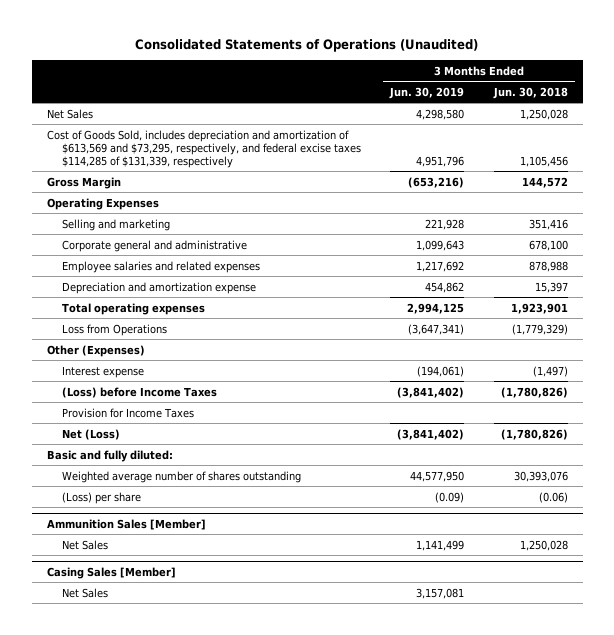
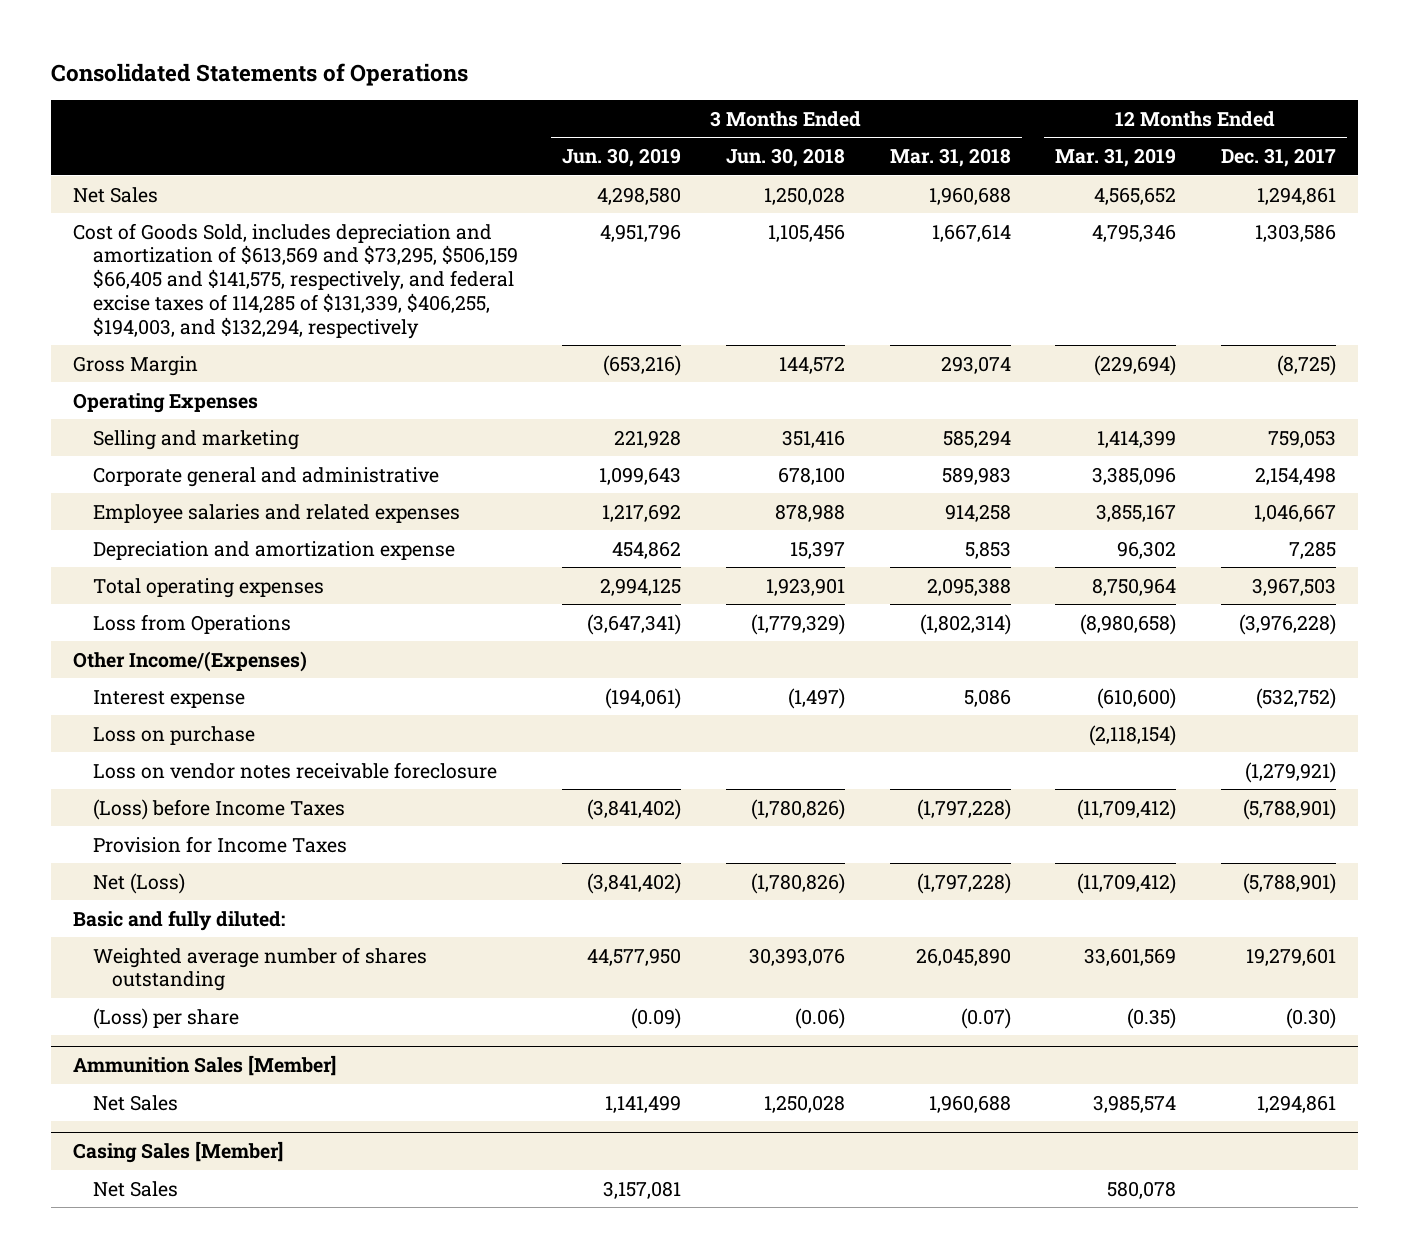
- Consolidated Statements of Operations (Unaudited)
+ Consolidated Statements of Operations
- | 3 Months Ended Jun. 30, 2019 | 3 Months Ended Jun. 30, 2018
+ | 3 Months Ended Jun. 30, 2019 | 3 Months Ended Jun. 30, 2018 | 3 Months Ended Mar. 31, 2018 | 12 Months Ended Mar. 31, 2019 | 12 Months Ended Dec. 31, 2017
- Cost of Goods Sold, includes depreciation and amortization of $613,569 and $73,295, respectively, and federal excise taxes $114,285 of $131,339, respectively | 4,951,796 | 1,105,456
+ Cost of Goods Sold, includes depreciation and amortization of $613,569 and $73,295, $506,159 $66,405 and $141,575, respectively, and federal excise taxes of 114,285 of $131,339, $406,255, $194,003, and $132,294, respectively | 4,951,796 | 1,105,456 | 1,667,614 | 4,795,346 | 1,303,586
- Other (Expenses)
+ Other Income/(Expenses)
+ Loss on purchase | | | | (2,118,154) |
+ Loss on vendor notes receivable foreclosure | | | | | (1,279,921)

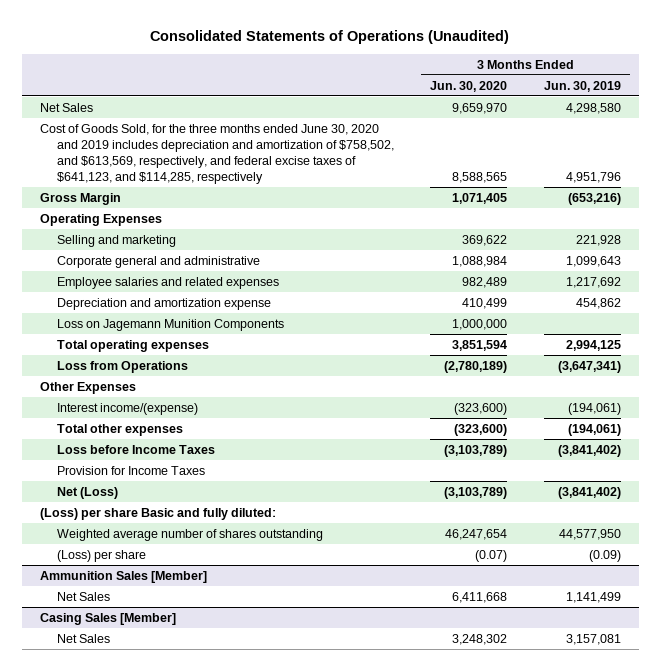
- Consolidated Statements of Operations
+ Consolidated Statements of Operations (Unaudited)
- | 3 Months Ended Jun. 30, 2019 | 3 Months Ended Jun. 30, 2018 | 3 Months Ended Mar. 31, 2018 | 12 Months Ended Mar. 31, 2019 | 12 Months Ended Dec. 31, 2017
+ | 3 Months Ended Jun. 30, 2020 | 3 Months Ended Jun. 30, 2019
- Cost of Goods Sold, includes depreciation and amortization of $613,569 and $73,295, $506,159 $66,405 and $141,575, respectively, and federal excise taxes of 114,285 of $131,339, $406,255, $194,003, and $132,294, respectively | 4,951,796 | 1,105,456 | 1,667,614 | 4,795,346 | 1,303,586
+ Cost of Goods Sold, for the three months ended June 30, 2020 and 2019 includes depreciation and amortization of $758,502, and $613,569, respectively, and federal excise taxes of $641,123, and $114,285, respectively | 8,588,565 | 4,951,796
+ Loss on Jagemann Munition Components | 1,000,000 |
- Other Income/(Expenses)
- Interest expense | (194,061) | (1,497) | 5,086 | (610,600) | (532,752)
- Loss on purchase | | | | (2,118,154) |
- Loss on vendor notes receivable foreclosure | | | | | (1,279,921)
- (Loss) before Income Taxes | (3,841,402) | (1,780,826) | (1,797,228) | (11,709,412) | (5,788,901)
+ Other Expenses
+ Interest income/(expense) | (323,600) | (194,061)
+ Total other expenses | (323,600) | (194,061)
+ Loss before Income Taxes | (3,103,789) | (3,841,402)
- Basic and fully diluted:
+ (Loss) per share Basic and fully diluted:

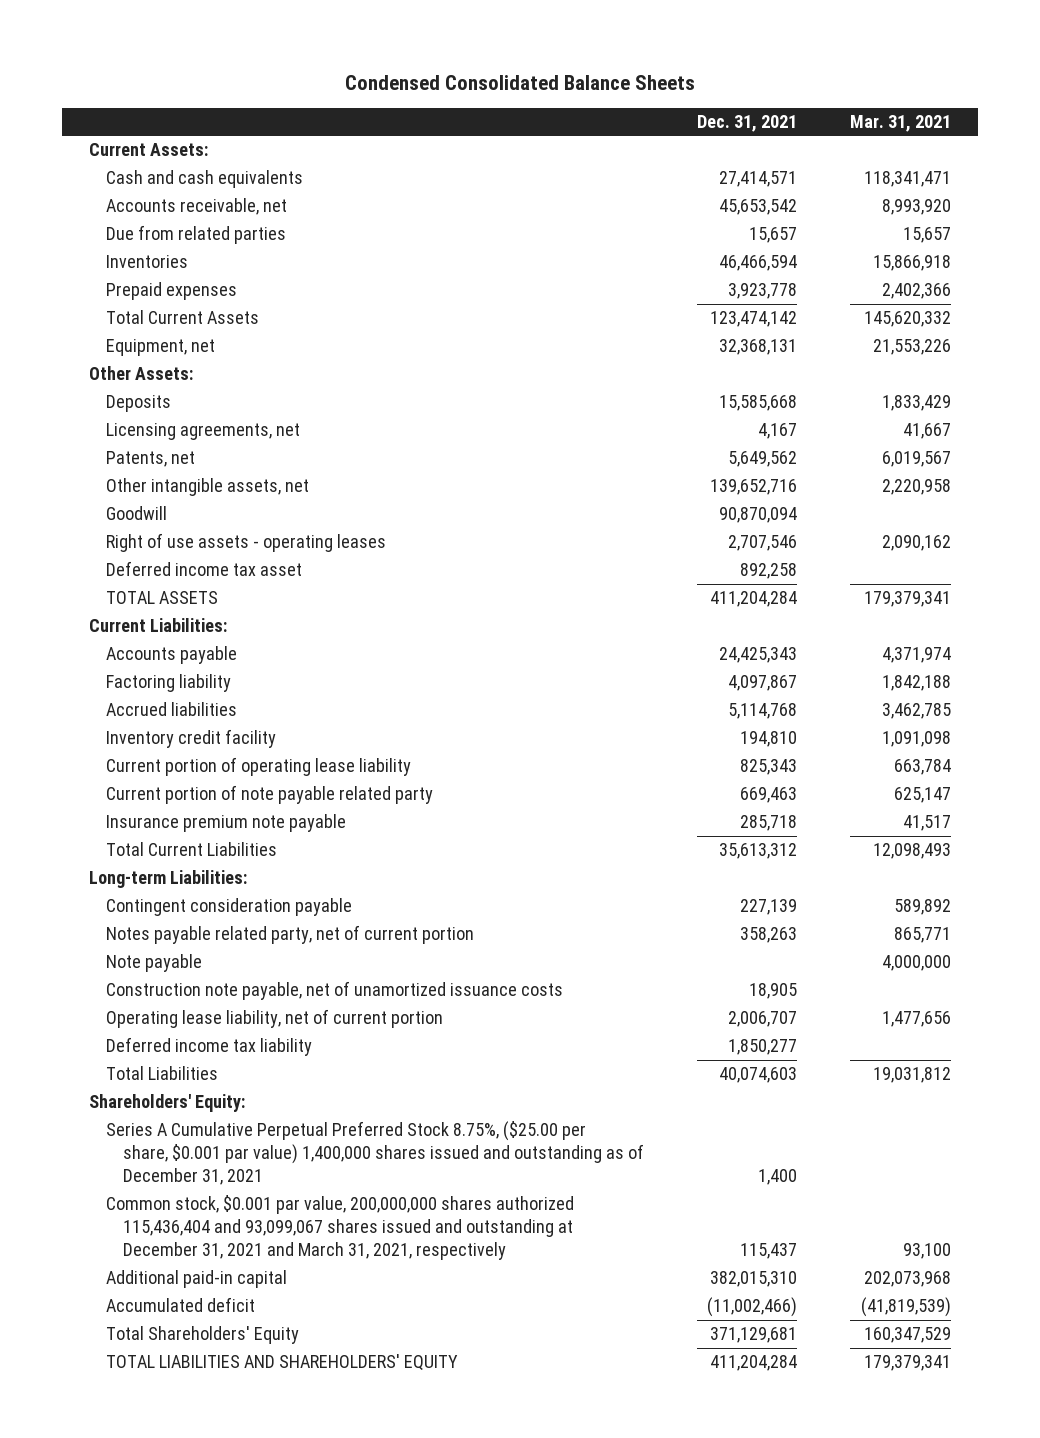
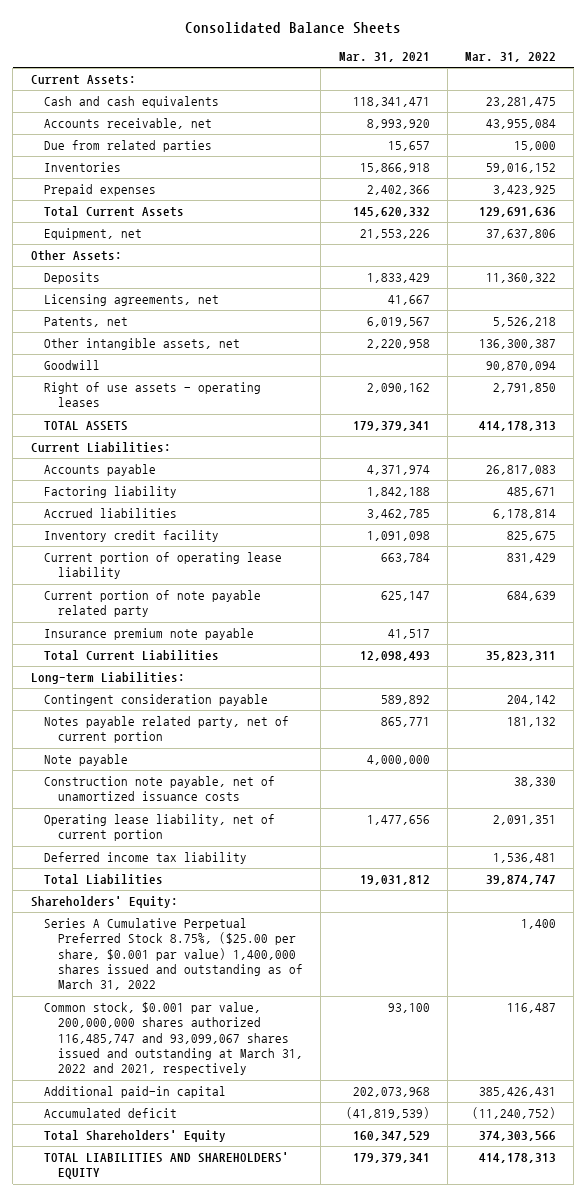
- Condensed Consolidated Balance Sheets
+ Consolidated Balance Sheets
- | Dec. 31, 2021 | Mar. 31, 2021
+ | Mar. 31, 2021 | Mar. 31, 2022
- Deferred income tax asset | 892,258 |
- Series A Cumulative Perpetual Preferred Stock 8.75%, ($25.00 per share, $0.001 par value) 1,400,000 shares issued and outstanding as of December 31, 2021 | 1,400 |
- Common stock, $0.001 par value, 200,000,000 shares authorized 115,436,404 and 93,099,067 shares issued and outstanding at December 31, 2021 and March 31, 2021, respectively | 115,437 | 93,100
+ Series A Cumulative Perpetual Preferred Stock 8.75%, ($25.00 per share, $0.001 par value) 1,400,000 shares issued and outstanding as of March 31, 2022 | | 1,400
+ Common stock, $0.001 par value, 200,000,000 shares authorized 116,485,747 and 93,099,067 shares issued and outstanding at March 31, 2022 and 2021, respectively | 93,100 | 116,487

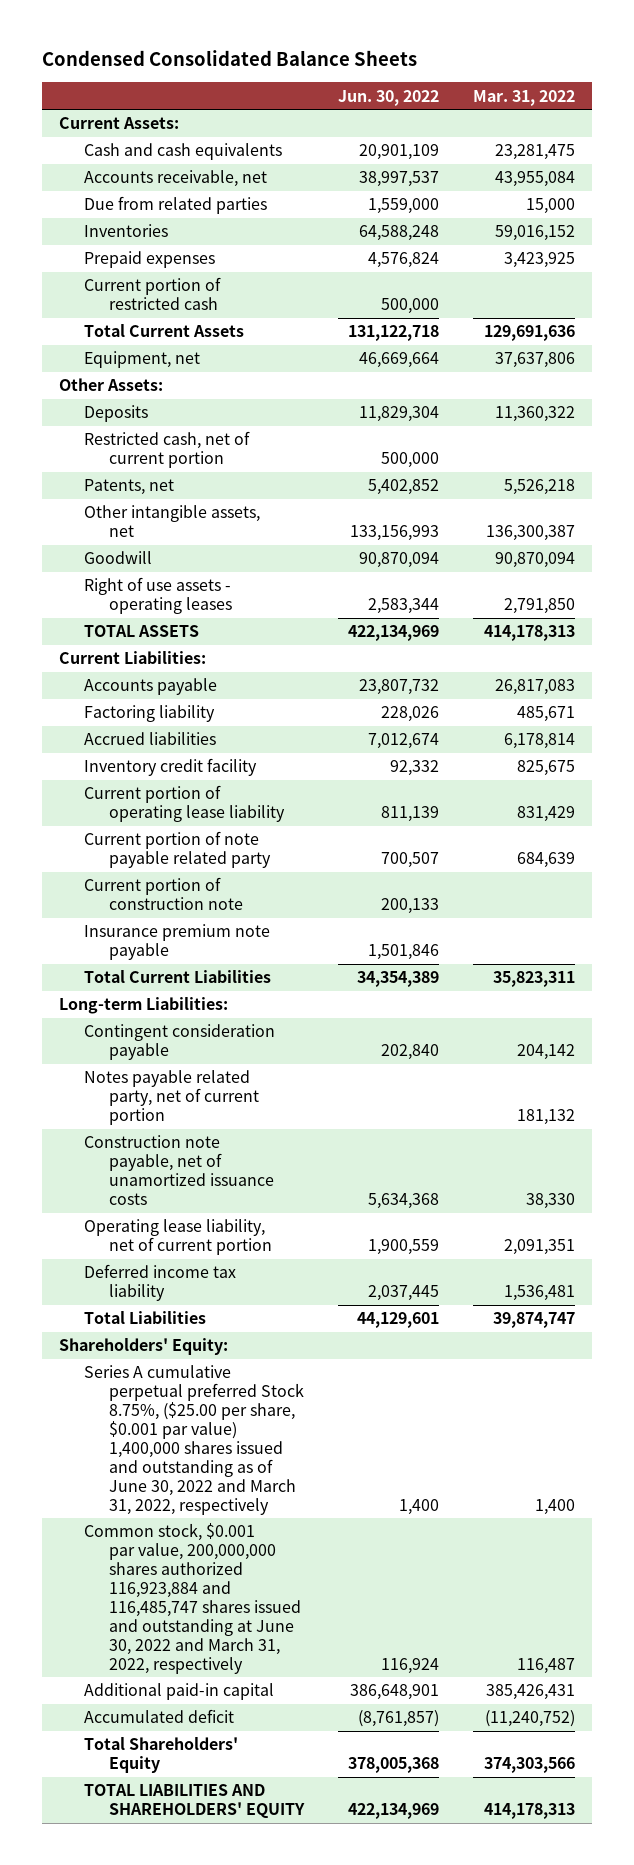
- Consolidated Balance Sheets
+ Condensed Consolidated Balance Sheets
- | Mar. 31, 2021 | Mar. 31, 2022
+ | Jun. 30, 2022 | Mar. 31, 2022
+ Current portion of restricted cash | 500,000 |
- Licensing agreements, net | 41,667 |
+ Restricted cash, net of current portion | 500,000 |
+ Current portion of construction note | 200,133 |
- Note payable | 4,000,000 |
- Series A Cumulative Perpetual Preferred Stock 8.75%, ($25.00 per share, $0.001 par value) 1,400,000 shares issued and outstanding as of March 31, 2022 | | 1,400
- Common stock, $0.001 par value, 200,000,000 shares authorized 116,485,747 and 93,099,067 shares issued and outstanding at March 31, 2022 and 2021, respectively | 93,100 | 116,487
+ Series A cumulative perpetual preferred Stock 8.75%, ($25.00 per share, $0.001 par value) 1,400,000 shares issued and outstanding as of June 30, 2022 and March 31, 2022, respectively | 1,400 | 1,400
+ Common stock, $0.001 par value, 200,000,000 shares authorized 116,923,884 and 116,485,747 shares issued and outstanding at June 30, 2022 and March 31, 2022, respectively | 116,924 | 116,487

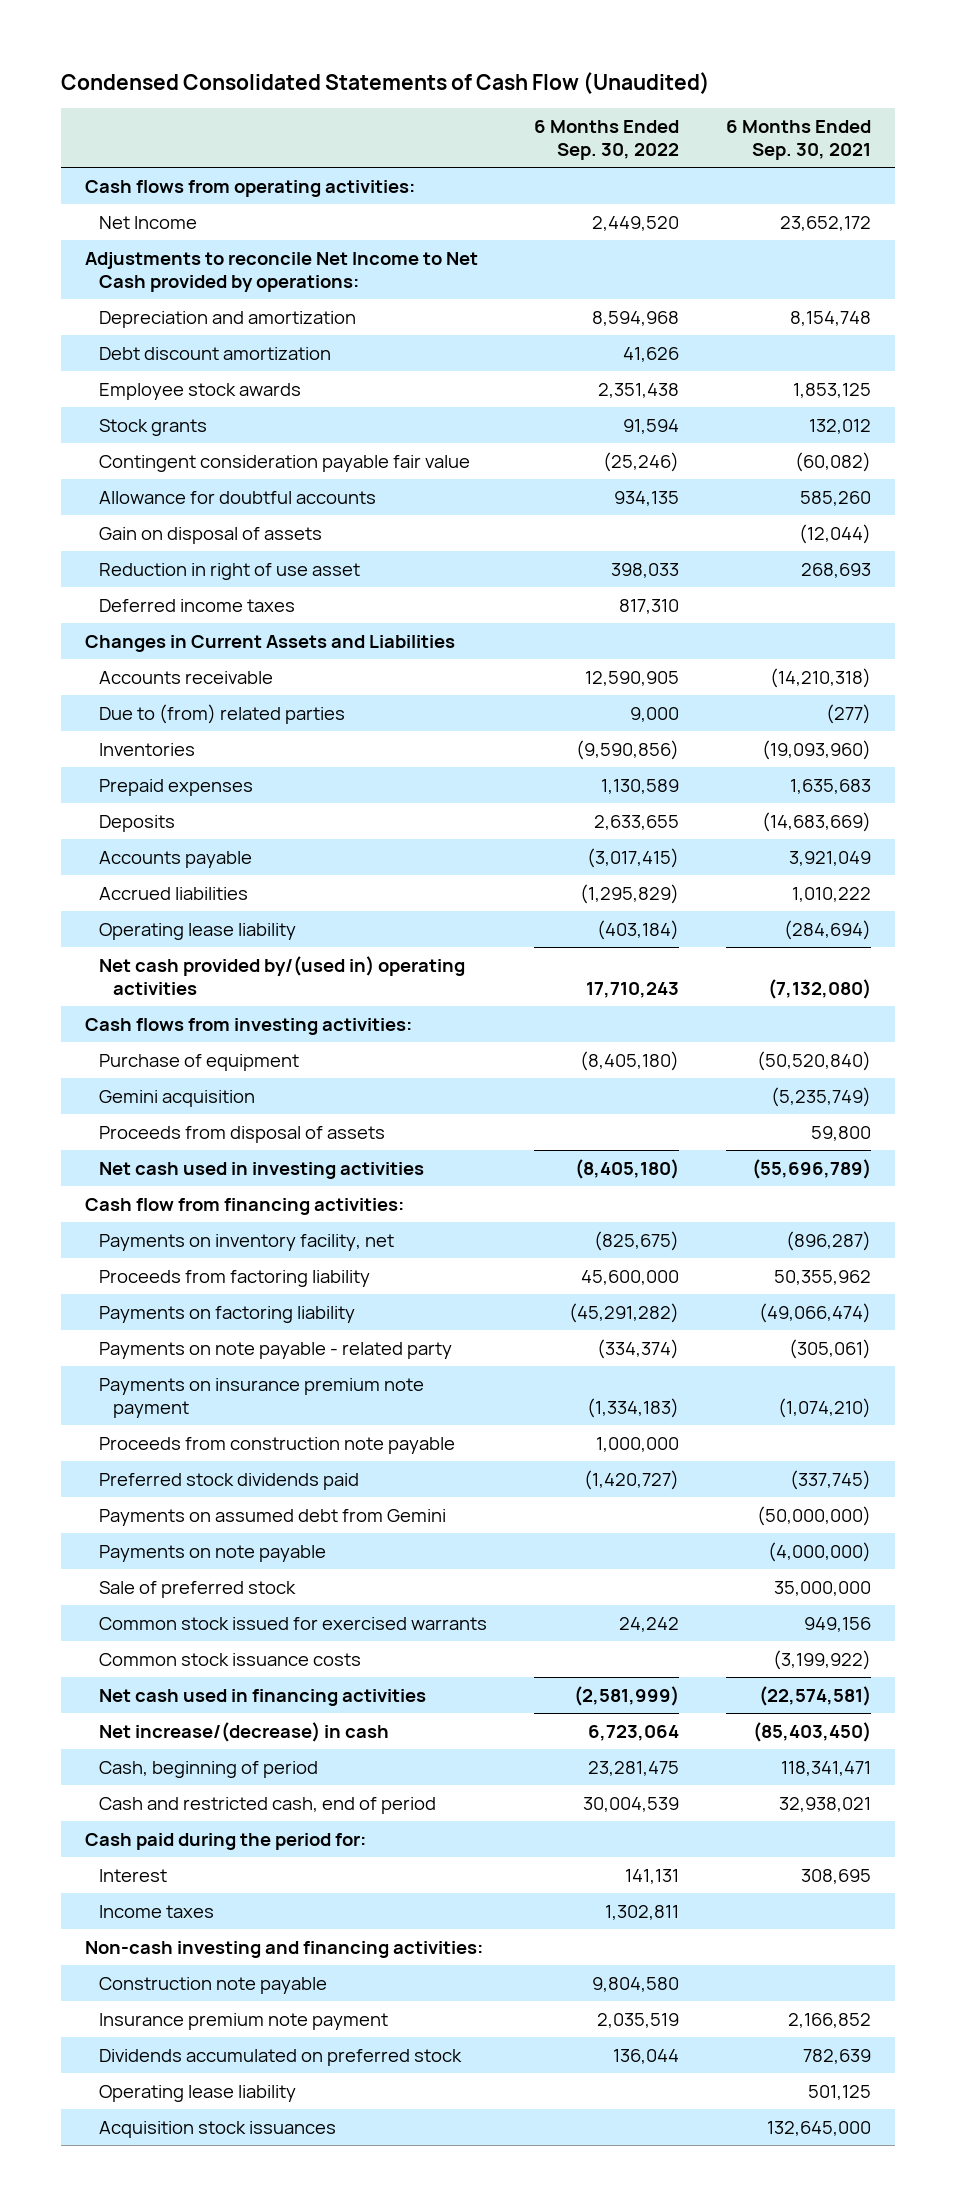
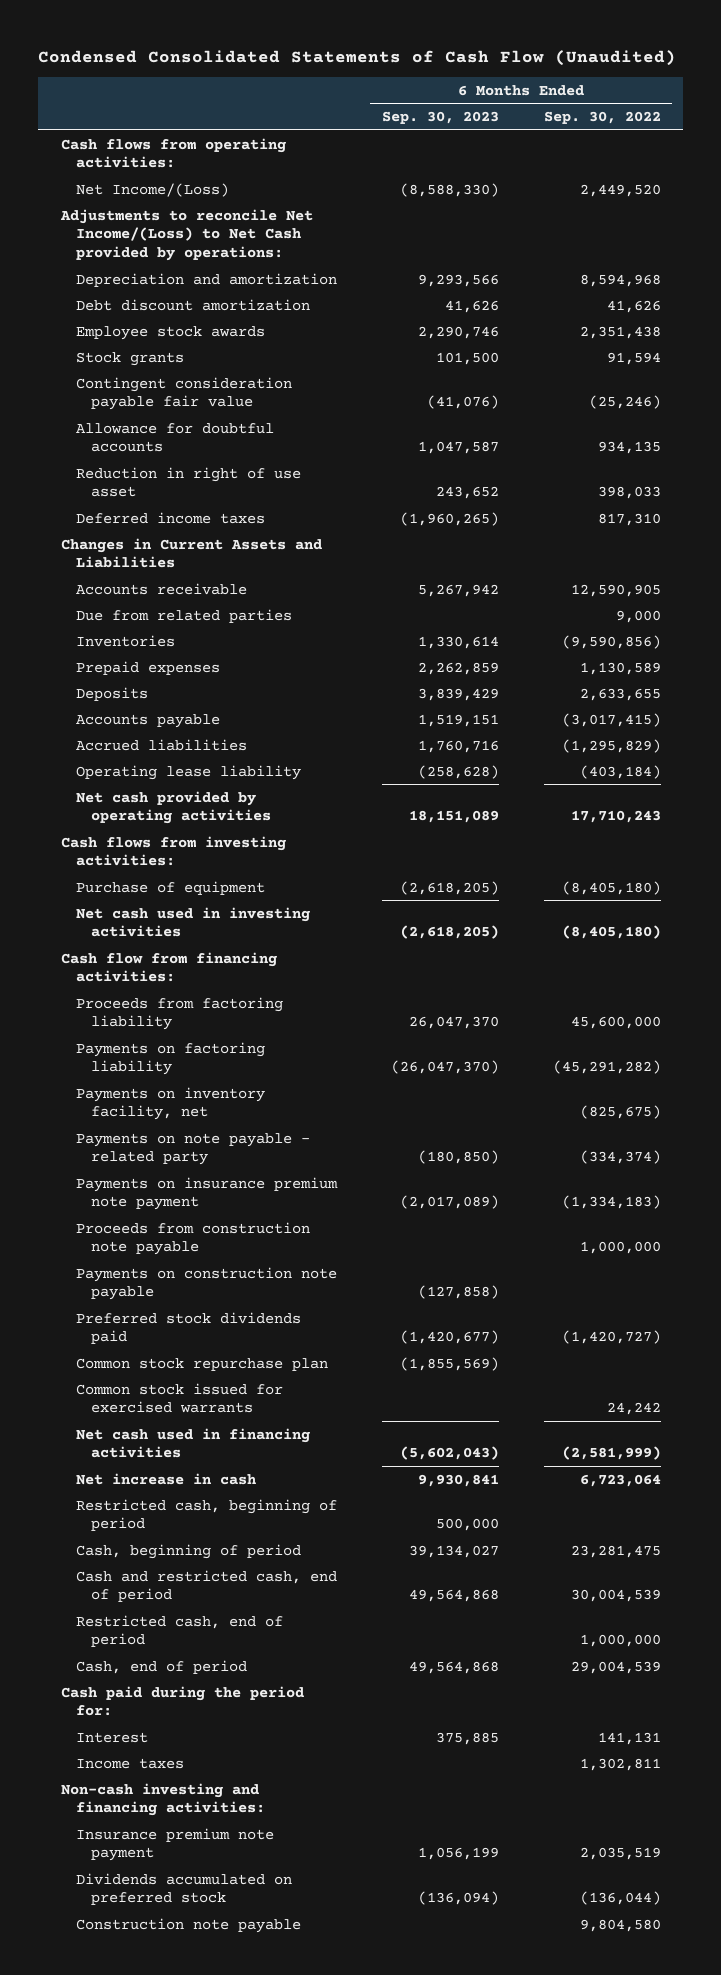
- | 6 Months Ended Sep. 30, 2022 | 6 Months Ended Sep. 30, 2021
+ | 6 Months Ended Sep. 30, 2023 | 6 Months Ended Sep. 30, 2022
- Net Income | 2,449,520 | 23,652,172
- Adjustments to reconcile Net Income to Net Cash provided by operations:
+ Net Income/(Loss) | (8,588,330) | 2,449,520
+ Adjustments to reconcile Net Income/(Loss) to Net Cash provided by operations:
- Gain on disposal of assets | | (12,044)
- Due to (from) related parties | 9,000 | (277)
+ Due from related parties | | 9,000
- Net cash provided by/(used in) operating activities | 17,710,243 | (7,132,080)
+ Net cash provided by operating activities | 18,151,089 | 17,710,243
- Gemini acquisition | | (5,235,749)
- Proceeds from disposal of assets | | 59,800
moved down: Payments on inventory facility, net | | (825,675)
+ Payments on construction note payable | (127,858) |
- Payments on assumed debt from Gemini | | (50,000,000)
- Payments on note payable | | (4,000,000)
- Sale of preferred stock | | 35,000,000
+ Common stock repurchase plan | (1,855,569) |
- Common stock issuance costs | | (3,199,922)
- Net increase/(decrease) in cash | 6,723,064 | (85,403,450)
+ Net increase in cash | 9,930,841 | 6,723,064
+ Restricted cash, beginning of period | 500,000 |
+ Restricted cash, end of period | | 1,000,000
+ Cash, end of period | 49,564,868 | 29,004,539
- Dividends accumulated on preferred stock | 136,044 | 782,639
- Operating lease liability | | 501,125
- Acquisition stock issuances | | 132,645,000
+ Dividends accumulated on preferred stock | (136,094) | (136,044)
moved down: Construction note payable | | 9,804,580

